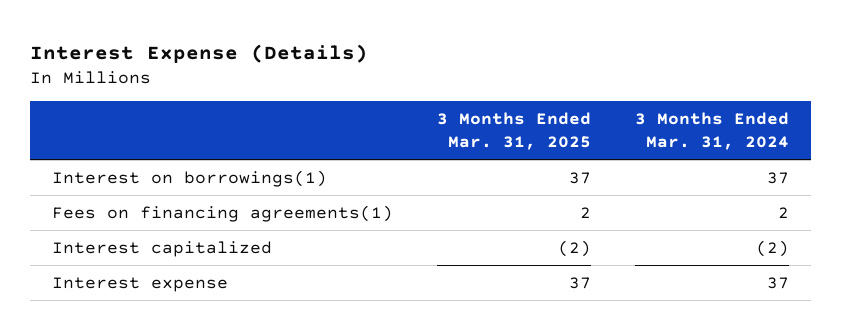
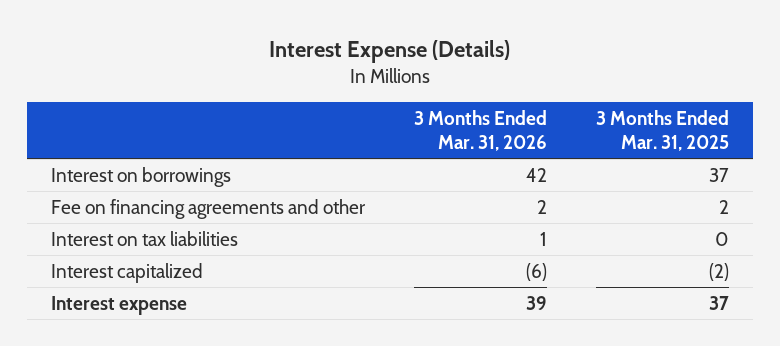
- | 3 Months Ended Mar. 31, 2025 | 3 Months Ended Mar. 31, 2024
+ | 3 Months Ended Mar. 31, 2026 | 3 Months Ended Mar. 31, 2025
- Interest on borrowings(1) | 37 | 37
- Fees on financing agreements(1) | 2 | 2
+ Interest on borrowings | 42 | 37
+ Fee on financing agreements and other | 2 | 2
+ Interest on tax liabilities | 1 | 0

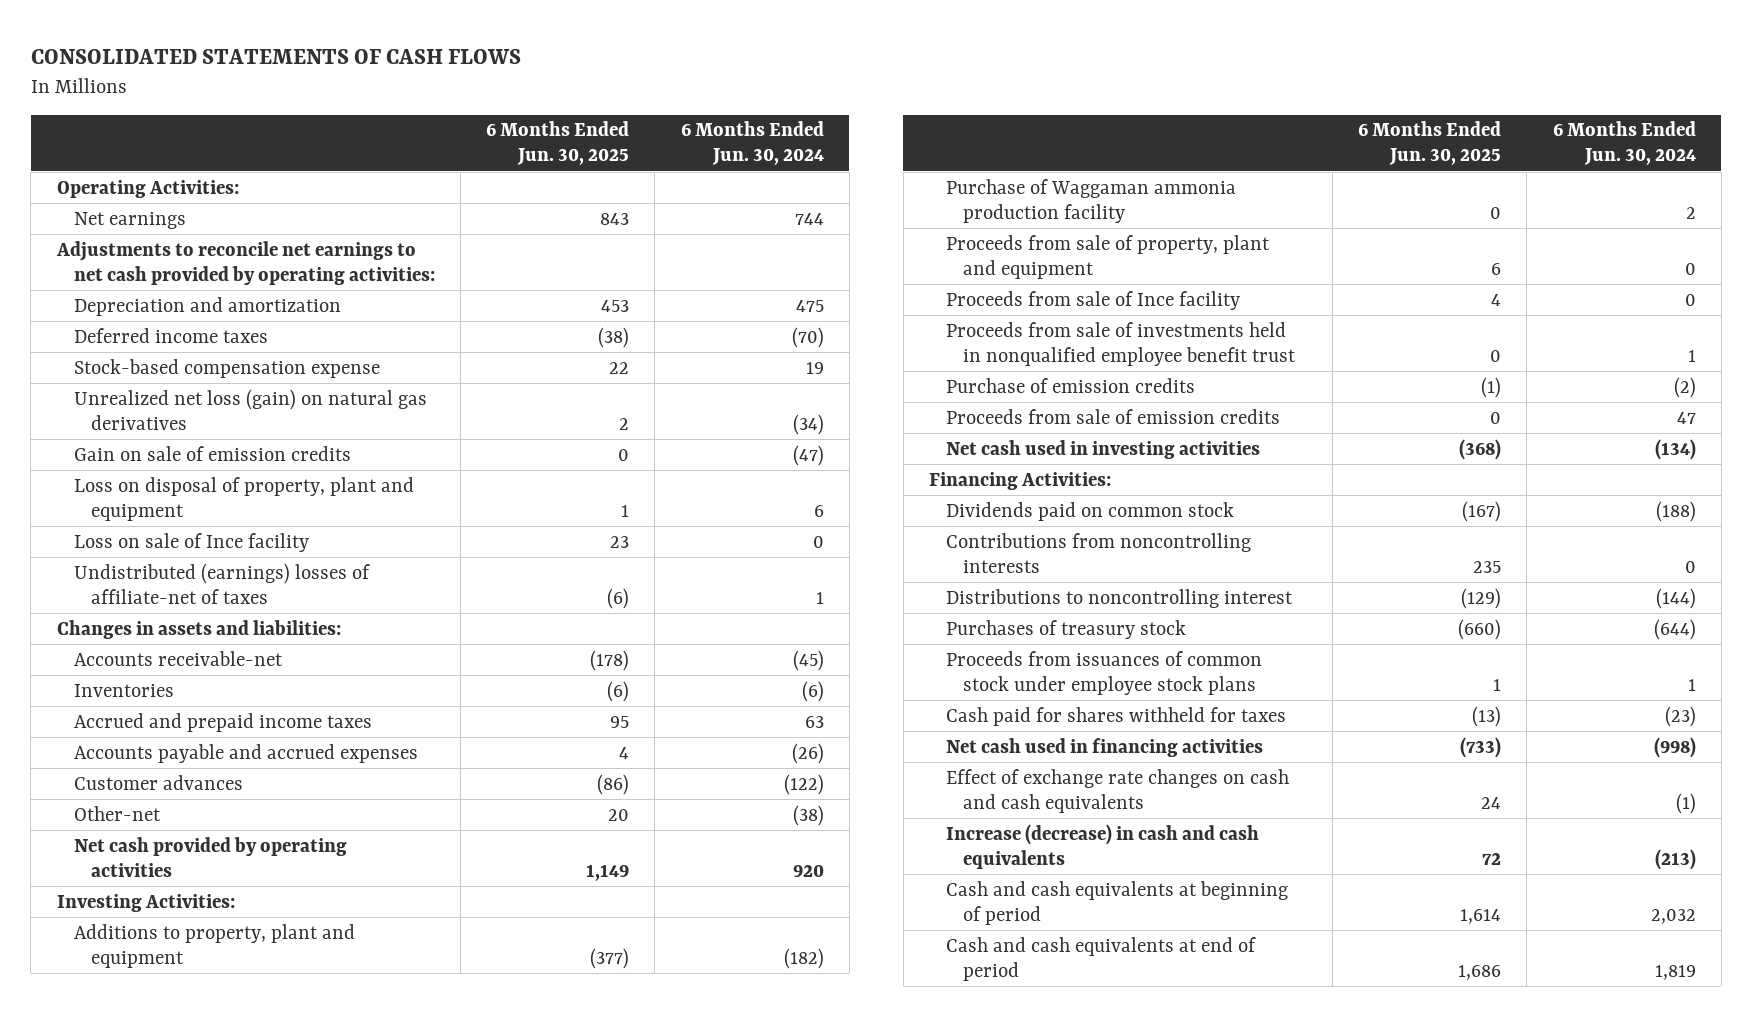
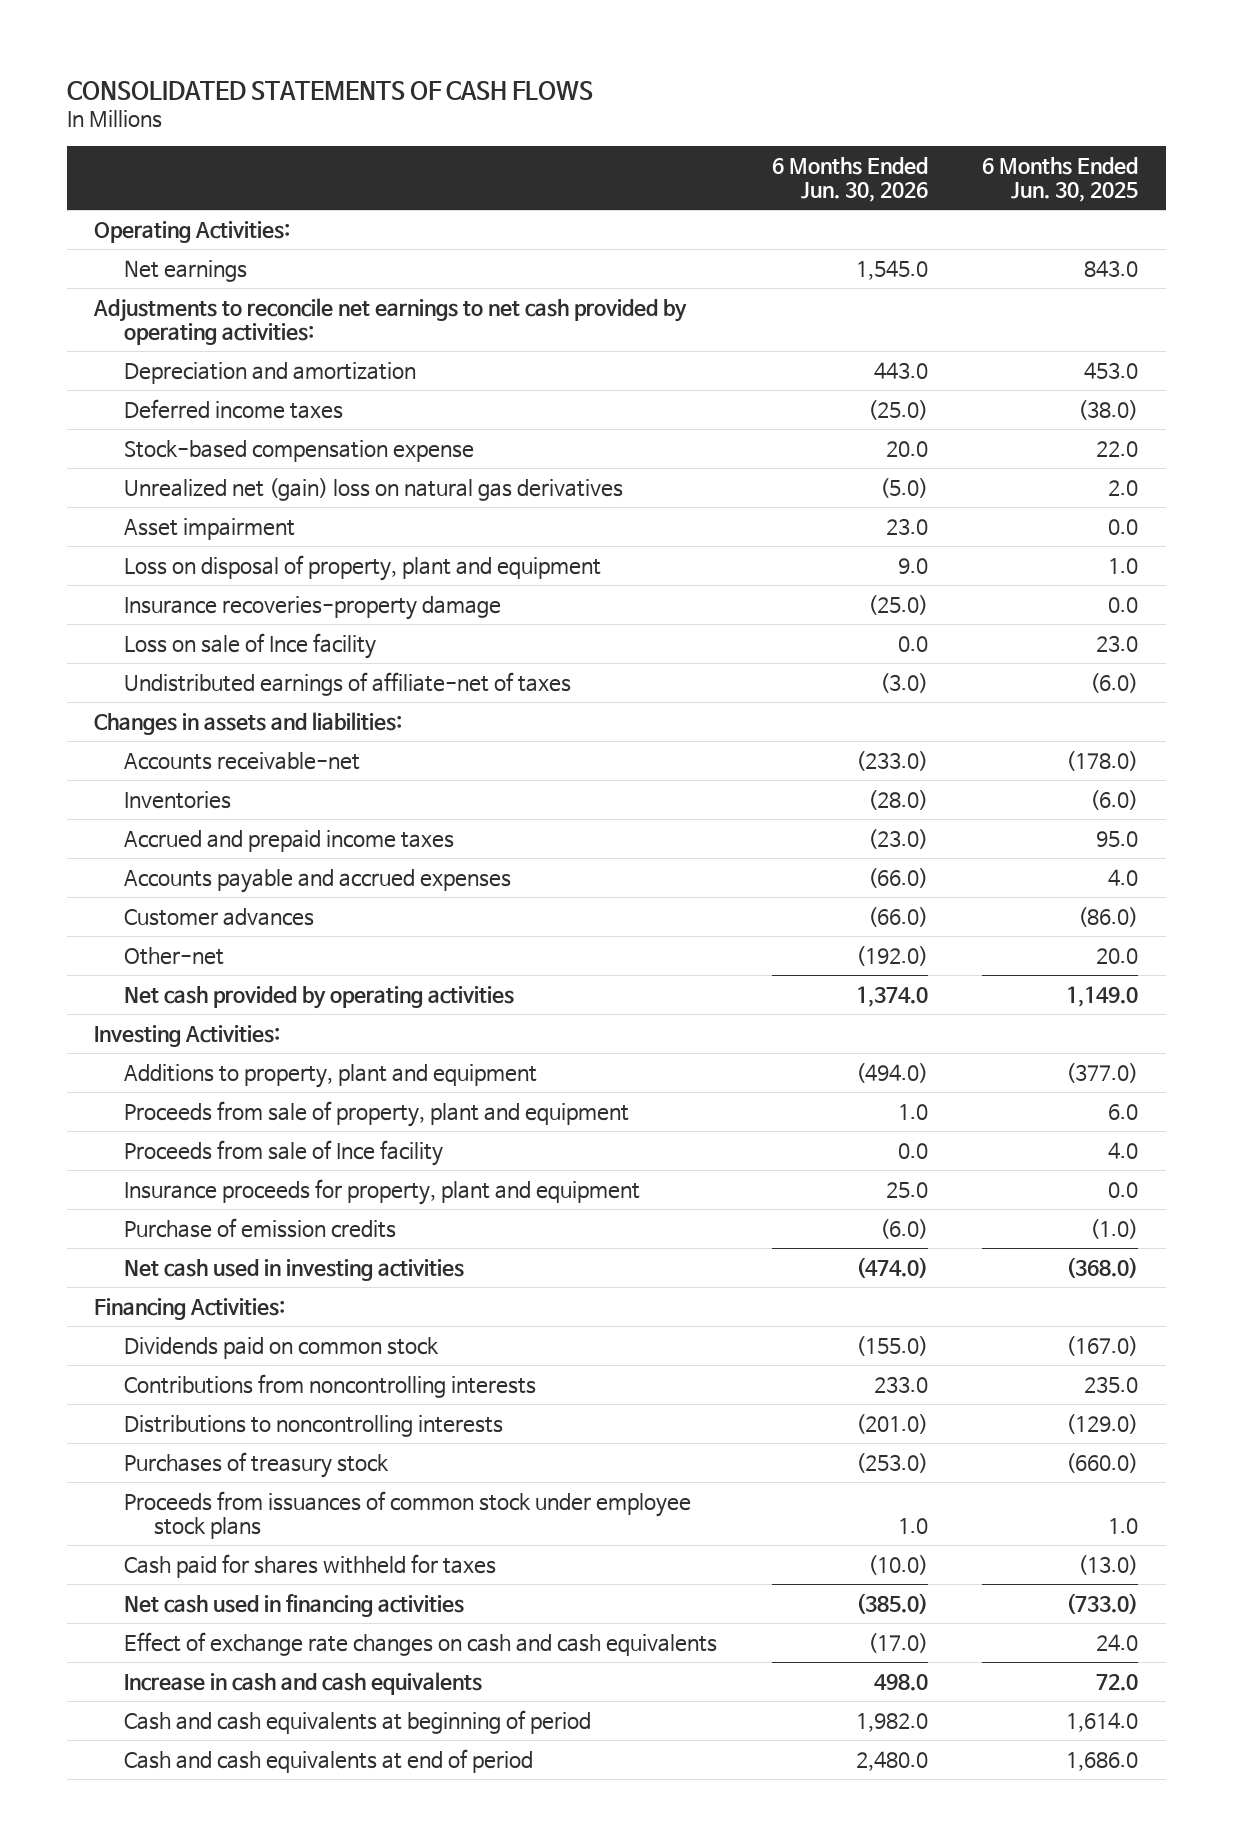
- | 6 Months Ended Jun. 30, 2025 | 6 Months Ended Jun. 30, 2024
+ | 6 Months Ended Jun. 30, 2026 | 6 Months Ended Jun. 30, 2025
- Net earnings | 843 | 744
+ Net earnings | 1,545.0 | 843.0
- Depreciation and amortization | 453 | 475
- Deferred income taxes | (38) | (70)
- Stock-based compensation expense | 22 | 19
- Unrealized net loss (gain) on natural gas derivatives | 2 | (34)
- Gain on sale of emission credits | 0 | (47)
- Loss on disposal of property, plant and equipment | 1 | 6
- Loss on sale of Ince facility | 23 | 0
- Undistributed (earnings) losses of affiliate-net of taxes | (6) | 1
+ Depreciation and amortization | 443.0 | 453.0
+ Deferred income taxes | (25.0) | (38.0)
+ Stock-based compensation expense | 20.0 | 22.0
+ Unrealized net (gain) loss on natural gas derivatives | (5.0) | 2.0
+ Asset impairment | 23.0 | 0.0
+ Loss on disposal of property, plant and equipment | 9.0 | 1.0
+ Insurance recoveries-property damage | (25.0) | 0.0
+ Loss on sale of Ince facility | 0.0 | 23.0
+ Undistributed earnings of affiliate-net of taxes | (3.0) | (6.0)
- Accounts receivable-net | (178) | (45)
- Inventories | (6) | (6)
- Accrued and prepaid income taxes | 95 | 63
- Accounts payable and accrued expenses | 4 | (26)
- Customer advances | (86) | (122)
- Other-net | 20 | (38)
- Net cash provided by operating activities | 1,149 | 920
+ Accounts receivable-net | (233.0) | (178.0)
+ Inventories | (28.0) | (6.0)
+ Accrued and prepaid income taxes | (23.0) | 95.0
+ Accounts payable and accrued expenses | (66.0) | 4.0
+ Customer advances | (66.0) | (86.0)
+ Other-net | (192.0) | 20.0
+ Net cash provided by operating activities | 1,374.0 | 1,149.0
- Additions to property, plant and equipment | (377) | (182)
- Purchase of Waggaman ammonia production facility | 0 | 2
- Proceeds from sale of property, plant and equipment | 6 | 0
- Proceeds from sale of Ince facility | 4 | 0
- Proceeds from sale of investments held in nonqualified employee benefit trust | 0 | 1
- Purchase of emission credits | (1) | (2)
- Proceeds from sale of emission credits | 0 | 47
- Net cash used in investing activities | (368) | (134)
+ Additions to property, plant and equipment | (494.0) | (377.0)
+ Proceeds from sale of property, plant and equipment | 1.0 | 6.0
+ Proceeds from sale of Ince facility | 0.0 | 4.0
+ Insurance proceeds for property, plant and equipment | 25.0 | 0.0
+ Purchase of emission credits | (6.0) | (1.0)
+ Net cash used in investing activities | (474.0) | (368.0)
- Dividends paid on common stock | (167) | (188)
- Contributions from noncontrolling interests | 235 | 0
- Distributions to noncontrolling interest | (129) | (144)
- Purchases of treasury stock | (660) | (644)
- Proceeds from issuances of common stock under employee stock plans | 1 | 1
- Cash paid for shares withheld for taxes | (13) | (23)
- Net cash used in financing activities | (733) | (998)
- Effect of exchange rate changes on cash and cash equivalents | 24 | (1)
- Increase (decrease) in cash and cash equivalents | 72 | (213)
- Cash and cash equivalents at beginning of period | 1,614 | 2,032
- Cash and cash equivalents at end of period | 1,686 | 1,819
+ Dividends paid on common stock | (155.0) | (167.0)
+ Contributions from noncontrolling interests | 233.0 | 235.0
+ Distributions to noncontrolling interests | (201.0) | (129.0)
+ Purchases of treasury stock | (253.0) | (660.0)
+ Proceeds from issuances of common stock under employee stock plans | 1.0 | 1.0
+ Cash paid for shares withheld for taxes | (10.0) | (13.0)
+ Net cash used in financing activities | (385.0) | (733.0)
+ Effect of exchange rate changes on cash and cash equivalents | (17.0) | 24.0
+ Increase in cash and cash equivalents | 498.0 | 72.0
+ Cash and cash equivalents at beginning of period | 1,982.0 | 1,614.0
+ Cash and cash equivalents at end of period | 2,480.0 | 1,686.0

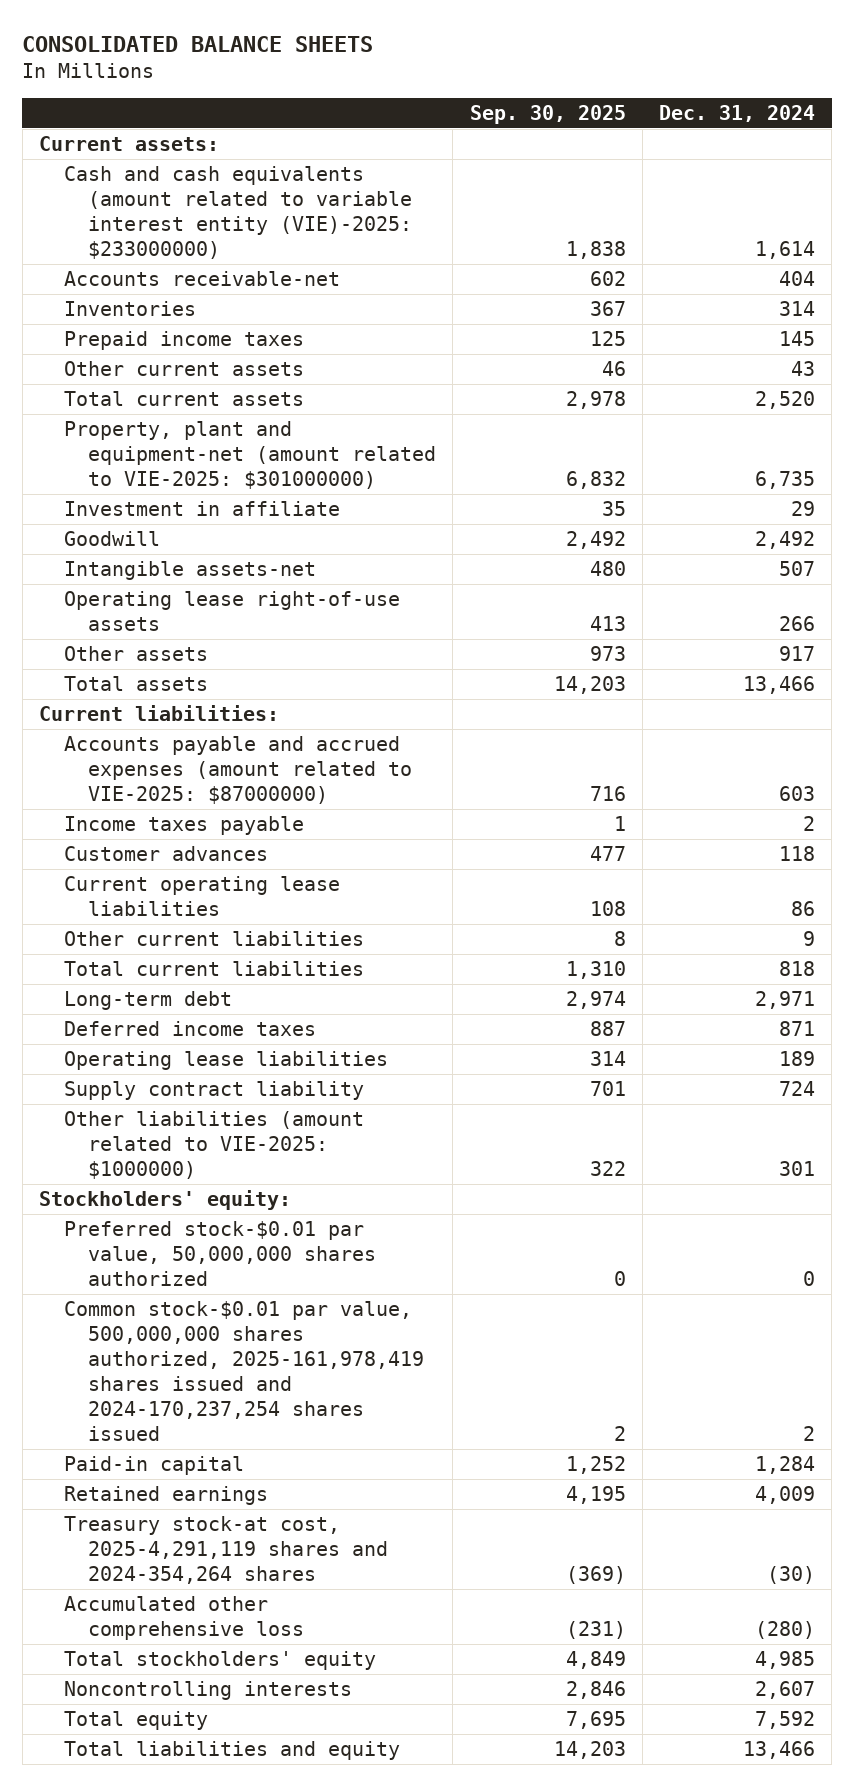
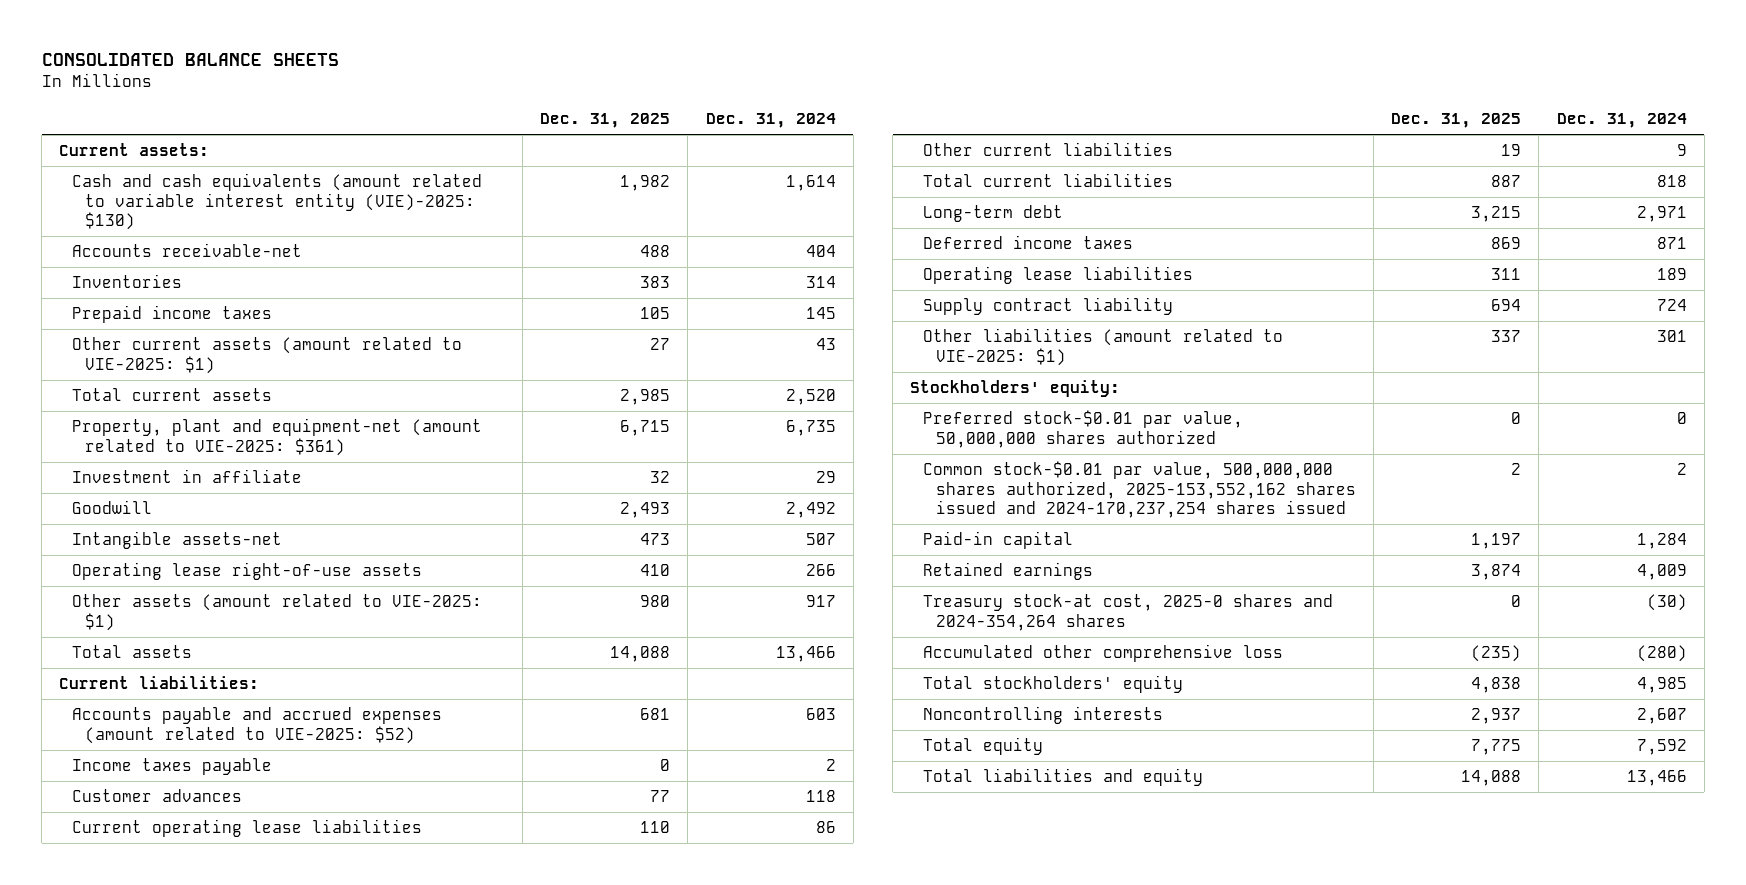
- | Sep. 30, 2025 | Dec. 31, 2024
+ | Dec. 31, 2025 | Dec. 31, 2024
- Cash and cash equivalents (amount related to variable interest entity (VIE)-2025: $233000000) | 1,838 | 1,614
+ Cash and cash equivalents (amount related to variable interest entity (VIE)-2025: $130) | 1,982 | 1,614
- Other current assets | 46 | 43
+ Other current assets (amount related to VIE-2025: $1) | 27 | 43
- Property, plant and equipment-net (amount related to VIE-2025: $301000000) | 6,832 | 6,735
+ Property, plant and equipment-net (amount related to VIE-2025: $361) | 6,715 | 6,735
- Other assets | 973 | 917
+ Other assets (amount related to VIE-2025: $1) | 980 | 917
- Accounts payable and accrued expenses (amount related to VIE-2025: $87000000) | 716 | 603
+ Accounts payable and accrued expenses (amount related to VIE-2025: $52) | 681 | 603
- Other liabilities (amount related to VIE-2025: $1000000) | 322 | 301
+ Other liabilities (amount related to VIE-2025: $1) | 337 | 301
- Common stock-$0.01 par value, 500,000,000 shares authorized, 2025-161,978,419 shares issued and 2024-170,237,254 shares issued | 2 | 2
+ Common stock-$0.01 par value, 500,000,000 shares authorized, 2025-153,552,162 shares issued and 2024-170,237,254 shares issued | 2 | 2
- Treasury stock-at cost, 2025-4,291,119 shares and 2024-354,264 shares | (369) | (30)
+ Treasury stock-at cost, 2025-0 shares and 2024-354,264 shares | 0 | (30)

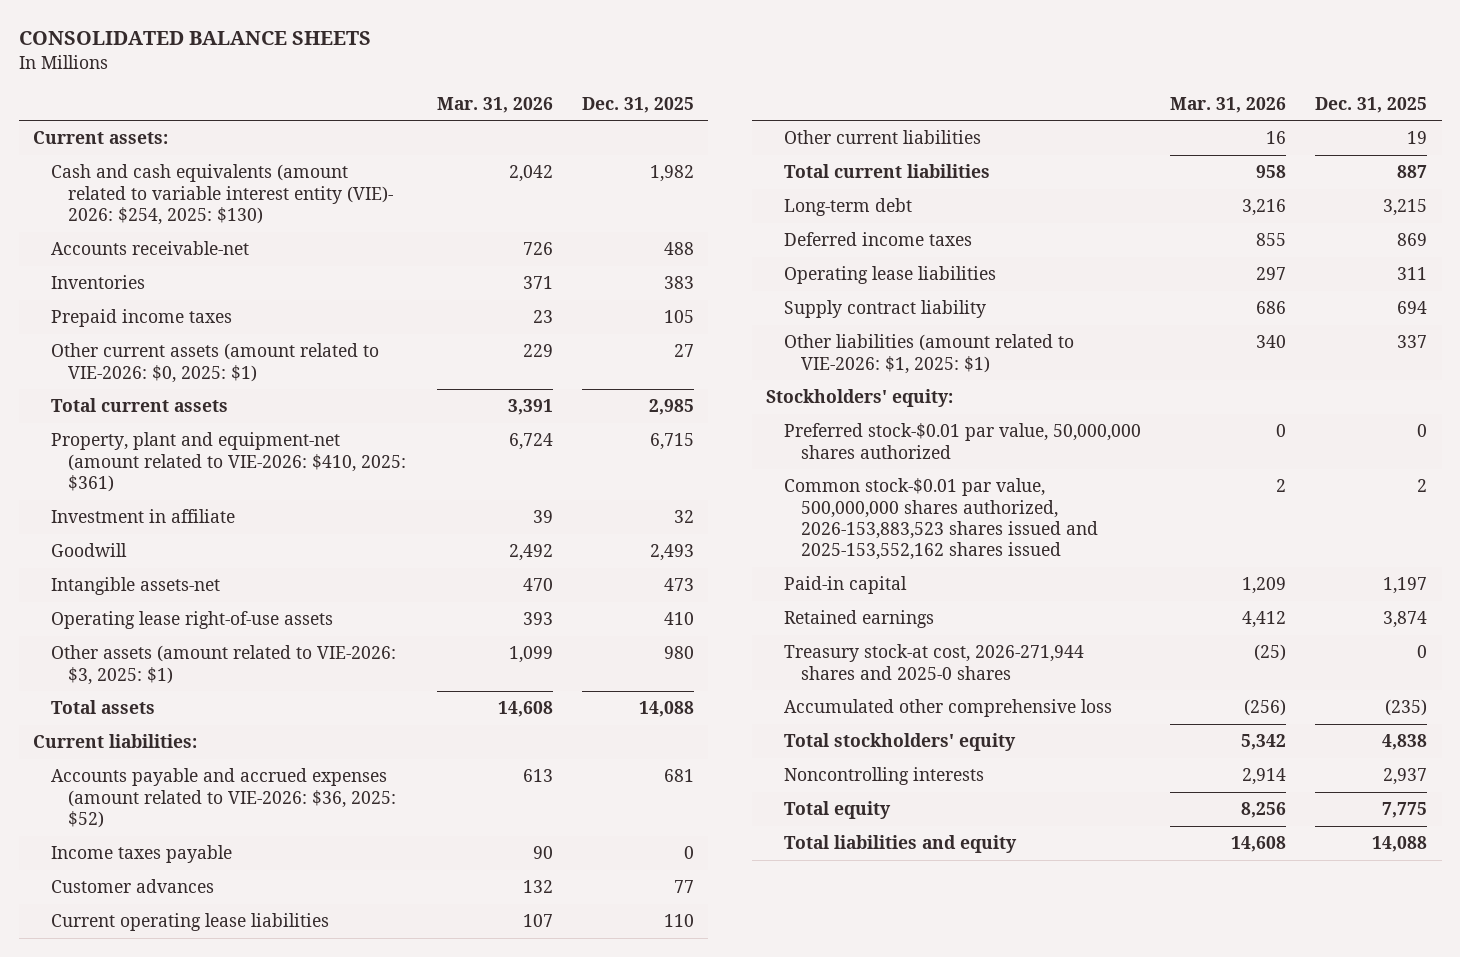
- | Dec. 31, 2025 | Dec. 31, 2024
+ | Mar. 31, 2026 | Dec. 31, 2025
- Cash and cash equivalents (amount related to variable interest entity (VIE)-2025: $130) | 1,982 | 1,614
+ Cash and cash equivalents (amount related to variable interest entity (VIE)- 2026: $254, 2025: $130) | 2,042 | 1,982
- Other current assets (amount related to VIE-2025: $1) | 27 | 43
+ Other current assets (amount related to VIE-2026: $0, 2025: $1) | 229 | 27
- Property, plant and equipment-net (amount related to VIE-2025: $361) | 6,715 | 6,735
+ Property, plant and equipment-net (amount related to VIE-2026: $410, 2025: $361) | 6,724 | 6,715
- Other assets (amount related to VIE-2025: $1) | 980 | 917
+ Other assets (amount related to VIE-2026: $3, 2025: $1) | 1,099 | 980
- Accounts payable and accrued expenses (amount related to VIE-2025: $52) | 681 | 603
+ Accounts payable and accrued expenses (amount related to VIE-2026: $36, 2025: $52) | 613 | 681
- Other liabilities (amount related to VIE-2025: $1) | 337 | 301
+ Other liabilities (amount related to VIE-2026: $1, 2025: $1) | 340 | 337
- Common stock-$0.01 par value, 500,000,000 shares authorized, 2025-153,552,162 shares issued and 2024-170,237,254 shares issued | 2 | 2
+ Common stock-$0.01 par value, 500,000,000 shares authorized, 2026-153,883,523 shares issued and 2025-153,552,162 shares issued | 2 | 2
- Treasury stock-at cost, 2025-0 shares and 2024-354,264 shares | 0 | (30)
+ Treasury stock-at cost, 2026-271,944 shares and 2025-0 shares | (25) | 0

